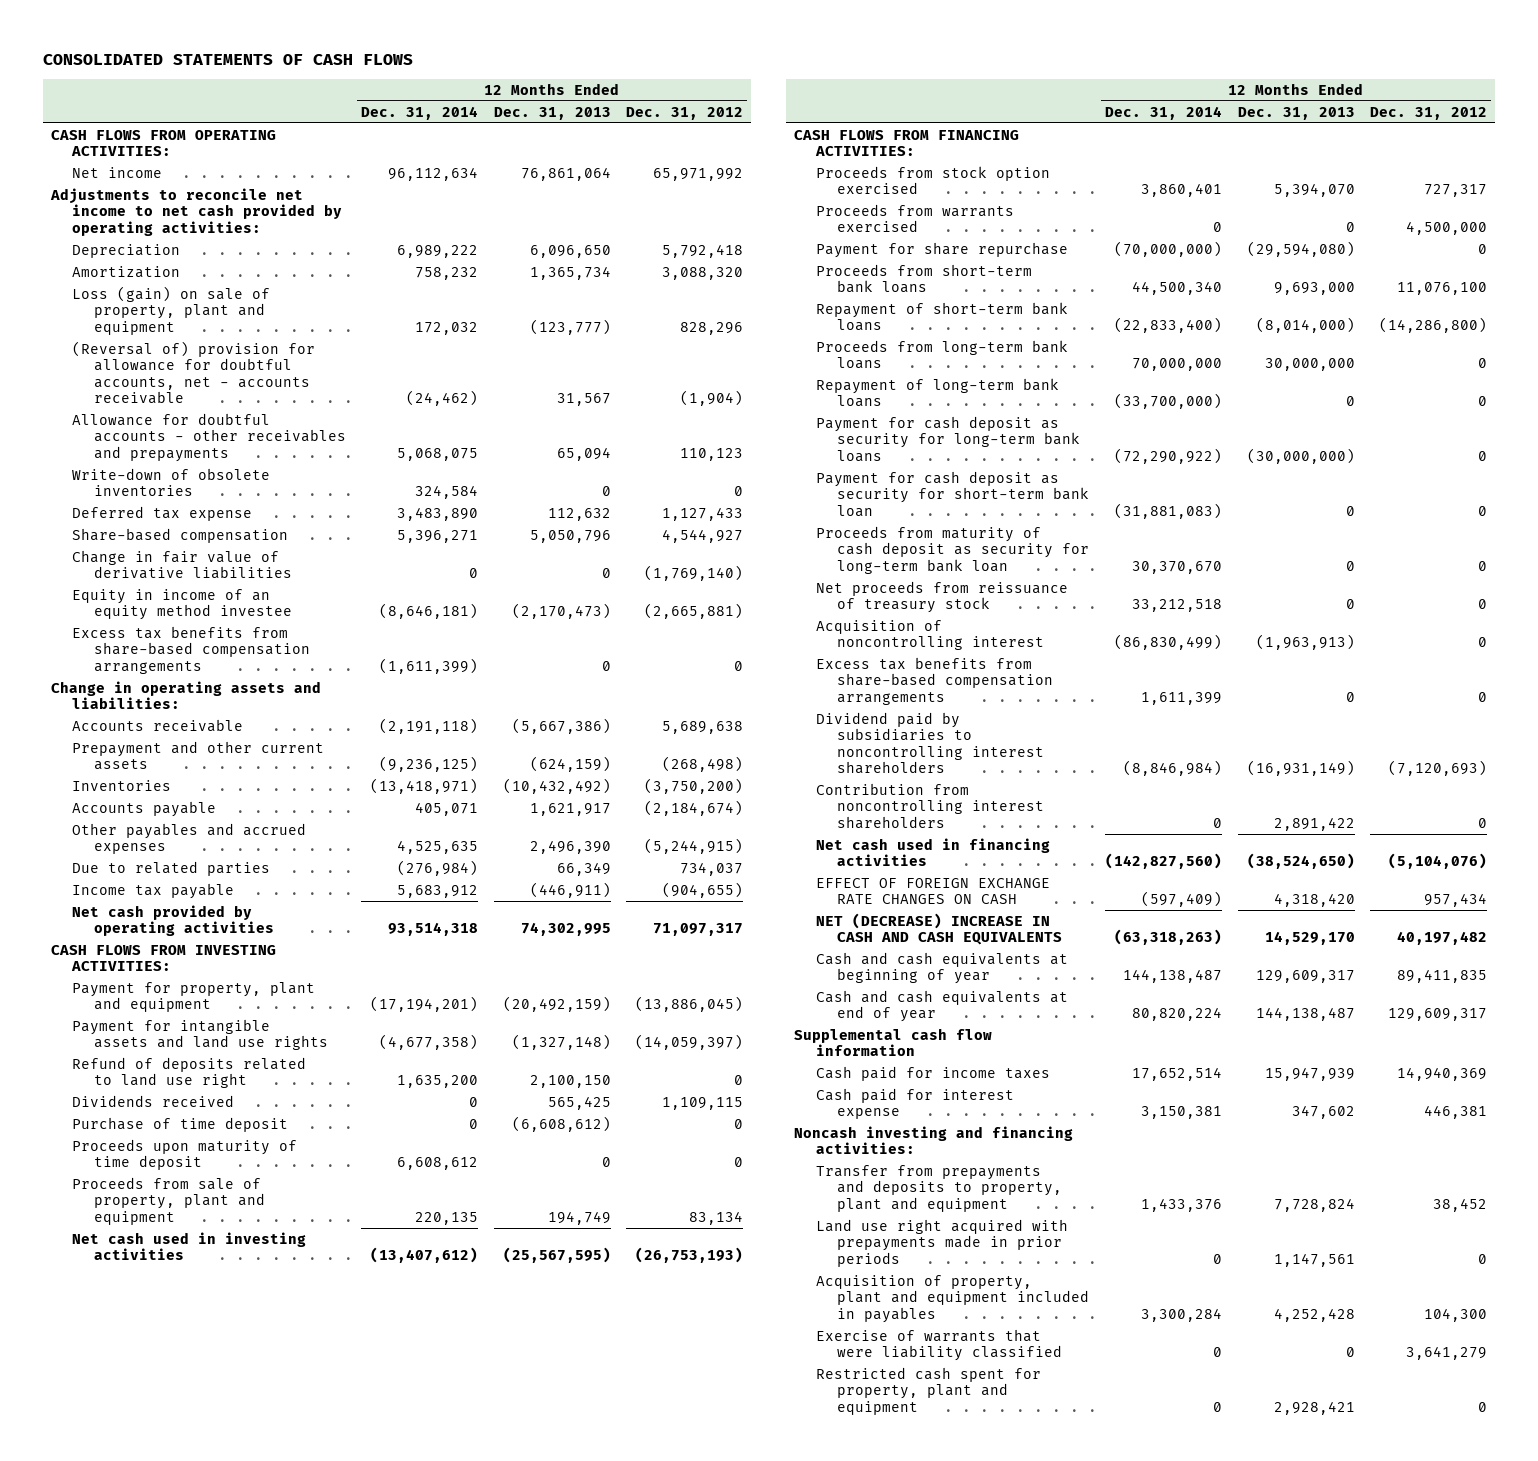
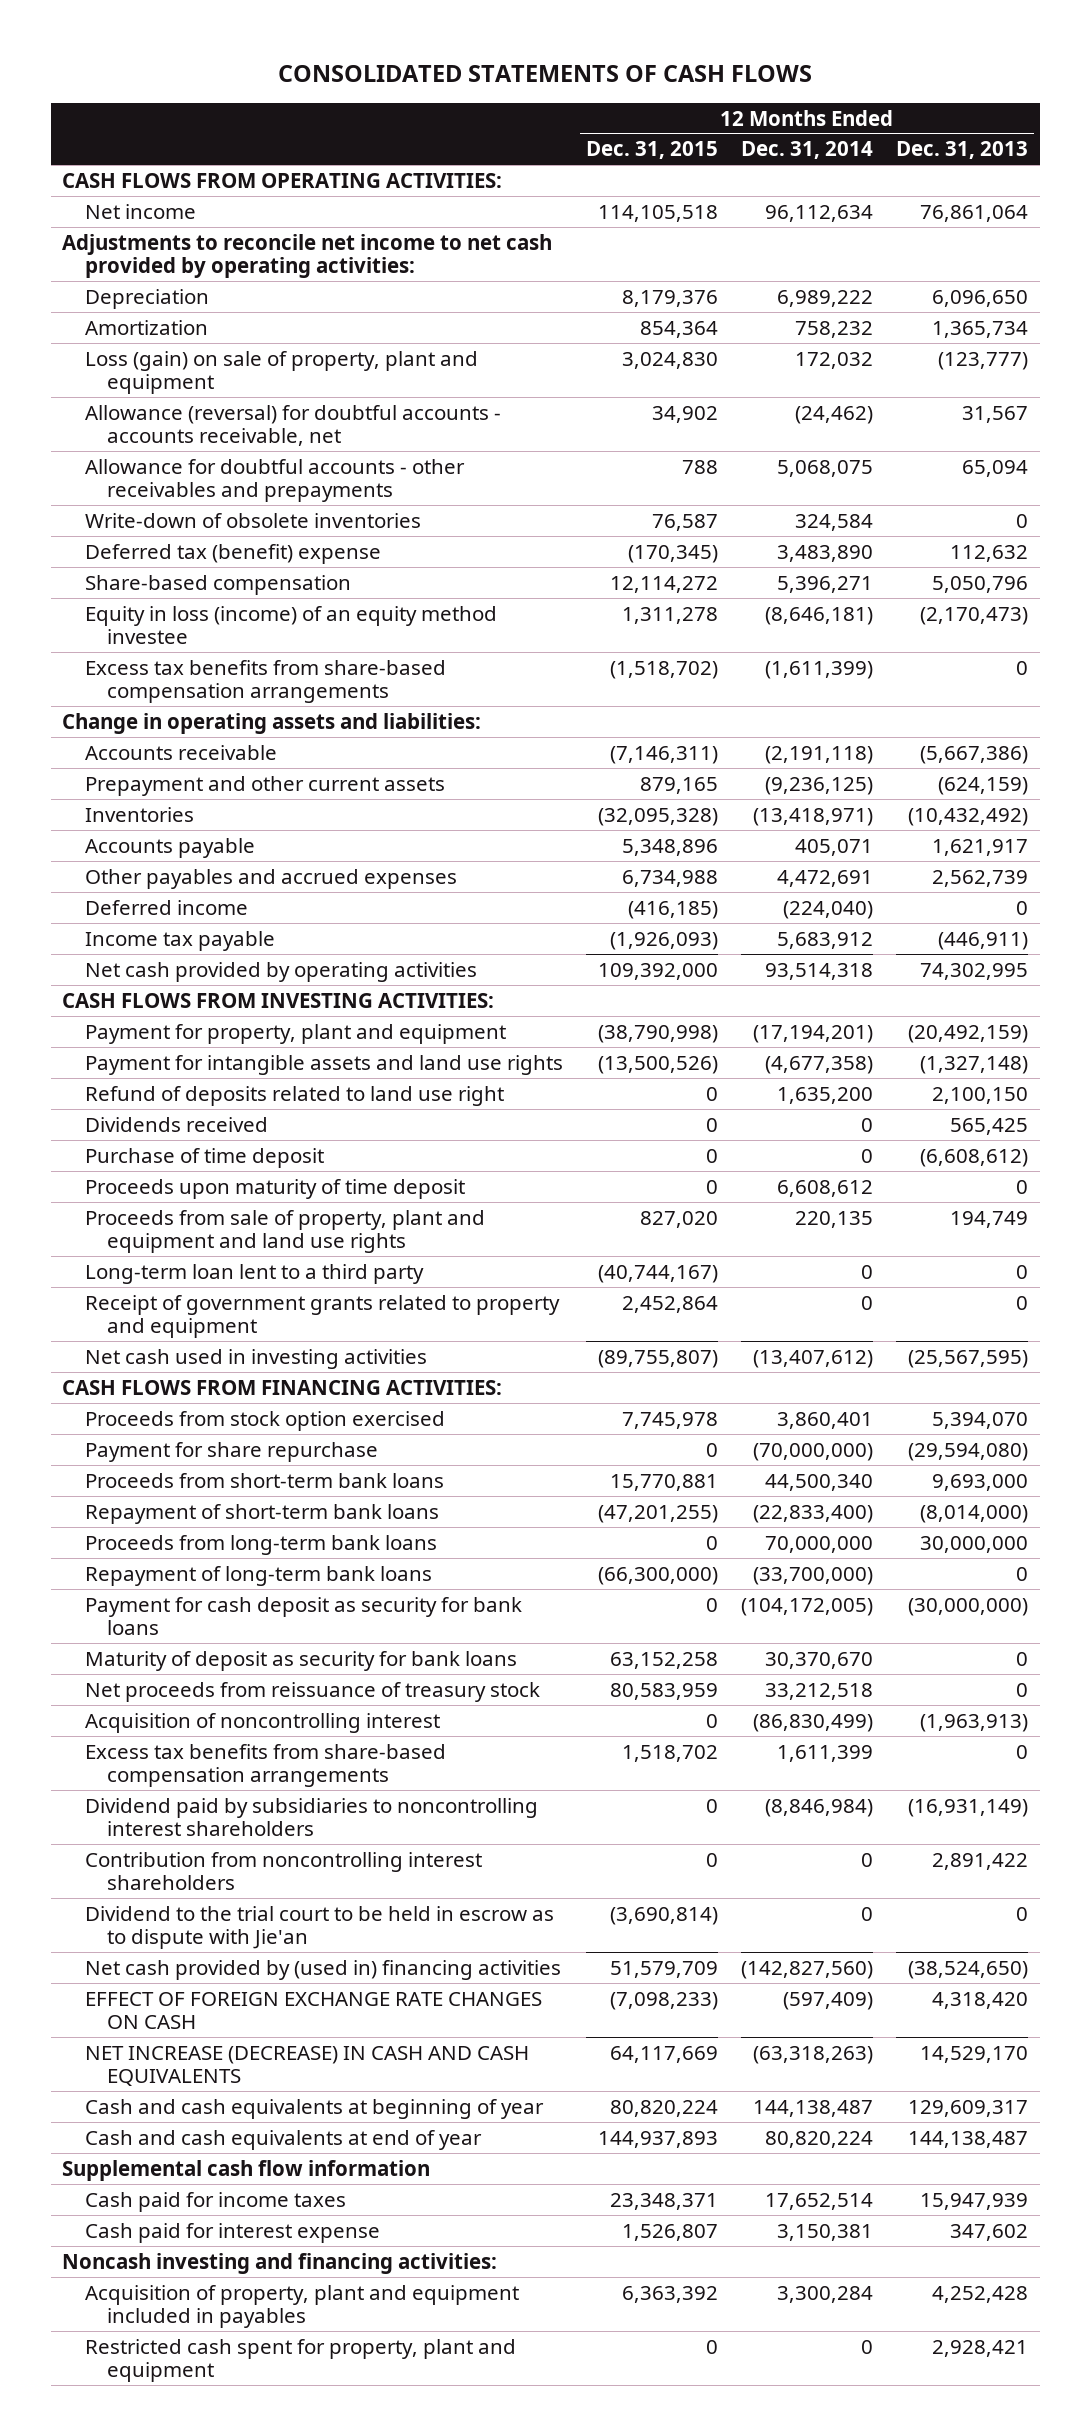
- | 12 Months Ended Dec. 31, 2014 | 12 Months Ended Dec. 31, 2013 | 12 Months Ended Dec. 31, 2012
+ | 12 Months Ended Dec. 31, 2015 | 12 Months Ended Dec. 31, 2014 | 12 Months Ended Dec. 31, 2013
- (Reversal of) provision for allowance for doubtful accounts, net - accounts receivable | (24,462) | 31,567 | (1,904)
+ Allowance (reversal) for doubtful accounts - accounts receivable, net | 34,902 | (24,462) | 31,567
- Deferred tax expense | 3,483,890 | 112,632 | 1,127,433
+ Deferred tax (benefit) expense | (170,345) | 3,483,890 | 112,632
- Change in fair value of derivative liabilities | 0 | 0 | (1,769,140)
- Equity in income of an equity method investee | (8,646,181) | (2,170,473) | (2,665,881)
+ Equity in loss (income) of an equity method investee | 1,311,278 | (8,646,181) | (2,170,473)
- Other payables and accrued expenses | 4,525,635 | 2,496,390 | (5,244,915)
- Due to related parties | (276,984) | 66,349 | 734,037
+ Other payables and accrued expenses | 6,734,988 | 4,472,691 | 2,562,739
+ Deferred income | (416,185) | (224,040) | 0
- Proceeds from sale of property, plant and equipment | 220,135 | 194,749 | 83,134
+ Proceeds from sale of property, plant and equipment and land use rights | 827,020 | 220,135 | 194,749
+ Long-term loan lent to a third party | (40,744,167) | 0 | 0
+ Receipt of government grants related to property and equipment | 2,452,864 | 0 | 0
- Proceeds from warrants exercised | 0 | 0 | 4,500,000
- Payment for cash deposit as security for long-term bank loans | (72,290,922) | (30,000,000) | 0
- Payment for cash deposit as security for short-term bank loan | (31,881,083) | 0 | 0
- Proceeds from maturity of cash deposit as security for long-term bank loan | 30,370,670 | 0 | 0
+ Payment for cash deposit as security for bank loans | 0 | (104,172,005) | (30,000,000)
+ Maturity of deposit as security for bank loans | 63,152,258 | 30,370,670 | 0
- Net cash used in financing activities | (142,827,560) | (38,524,650) | (5,104,076)
+ Dividend to the trial court to be held in escrow as to dispute with Jie'an | (3,690,814) | 0 | 0
+ Net cash provided by (used in) financing activities | 51,579,709 | (142,827,560) | (38,524,650)
- NET (DECREASE) INCREASE IN CASH AND CASH EQUIVALENTS | (63,318,263) | 14,529,170 | 40,197,482
+ NET INCREASE (DECREASE) IN CASH AND CASH EQUIVALENTS | 64,117,669 | (63,318,263) | 14,529,170
- Transfer from prepayments and deposits to property, plant and equipment | 1,433,376 | 7,728,824 | 38,452
- Land use right acquired with prepayments made in prior periods | 0 | 1,147,561 | 0
- Exercise of warrants that were liability classified | 0 | 0 | 3,641,279

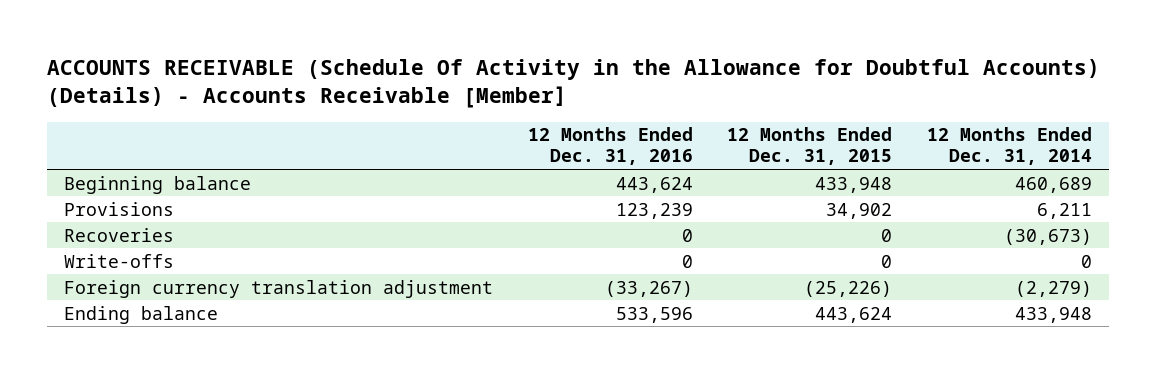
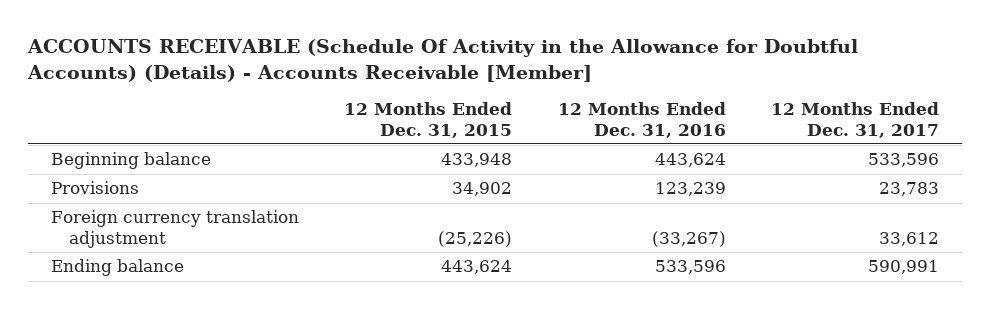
- | 12 Months Ended Dec. 31, 2016 | 12 Months Ended Dec. 31, 2015 | 12 Months Ended Dec. 31, 2014
+ | 12 Months Ended Dec. 31, 2015 | 12 Months Ended Dec. 31, 2016 | 12 Months Ended Dec. 31, 2017
- Recoveries | 0 | 0 | (30,673)
- Write-offs | 0 | 0 | 0

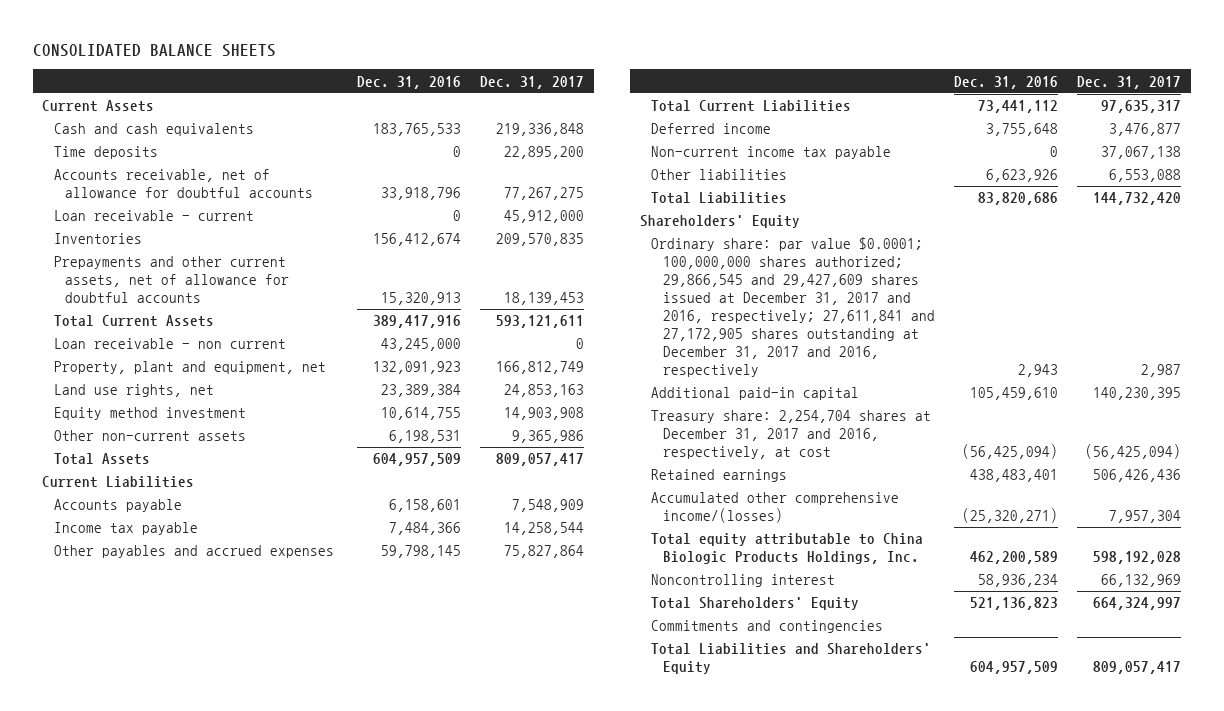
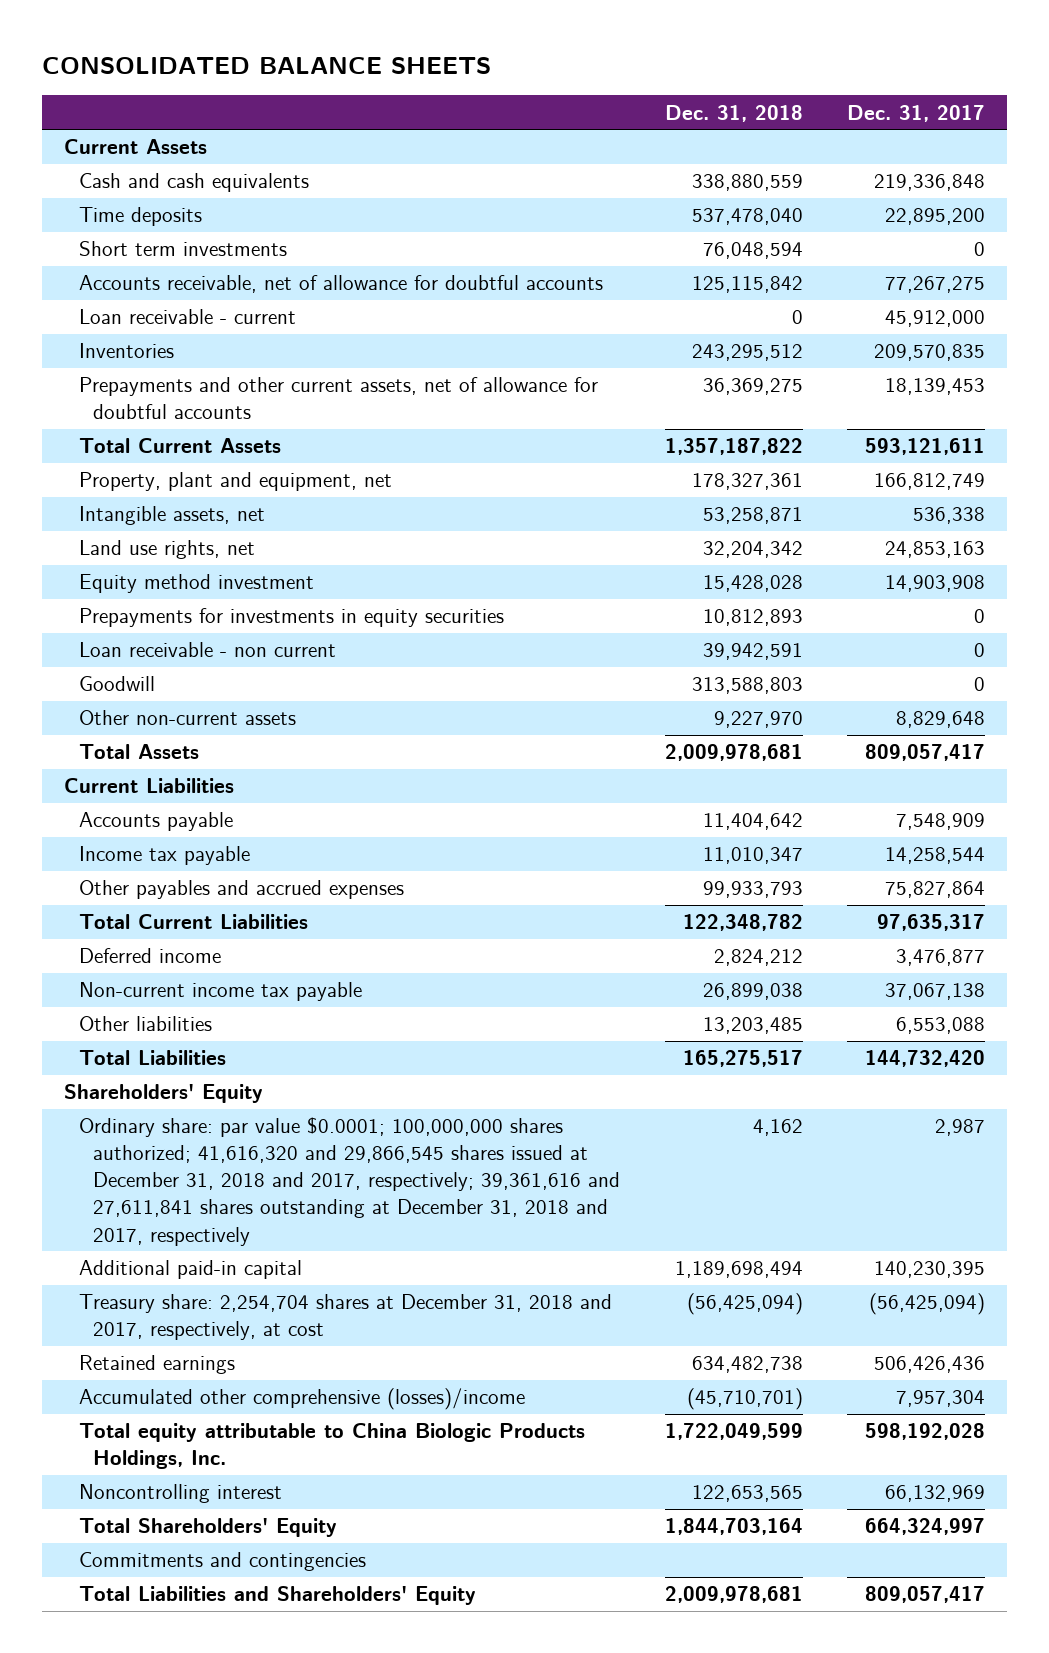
- | Dec. 31, 2016 | Dec. 31, 2017
+ | Dec. 31, 2018 | Dec. 31, 2017
+ Short term investments | 76,048,594 | 0
+ Intangible assets, net | 53,258,871 | 536,338
- Other non-current assets | 6,198,531 | 9,365,986
+ Prepayments for investments in equity securities | 10,812,893 | 0
moved down: Loan receivable - non current | 39,942,591 | 0
+ Goodwill | 313,588,803 | 0
+ Other non-current assets | 9,227,970 | 8,829,648
- Ordinary share: par value $0.0001; 100,000,000 shares authorized; 29,866,545 and 29,427,609 shares issued at December 31, 2017 and 2016, respectively; 27,611,841 and 27,172,905 shares outstanding at December 31, 2017 and 2016, respectively | 2,943 | 2,987
+ Ordinary share: par value $0.0001; 100,000,000 shares authorized; 41,616,320 and 29,866,545 shares issued at December 31, 2018 and 2017, respectively; 39,361,616 and 27,611,841 shares outstanding at December 31, 2018 and 2017, respectively | 4,162 | 2,987
- Treasury share: 2,254,704 shares at December 31, 2017 and 2016, respectively, at cost | (56,425,094) | (56,425,094)
+ Treasury share: 2,254,704 shares at December 31, 2018 and 2017, respectively, at cost | (56,425,094) | (56,425,094)
- Accumulated other comprehensive income/(losses) | (25,320,271) | 7,957,304
+ Accumulated other comprehensive (losses)/income | (45,710,701) | 7,957,304

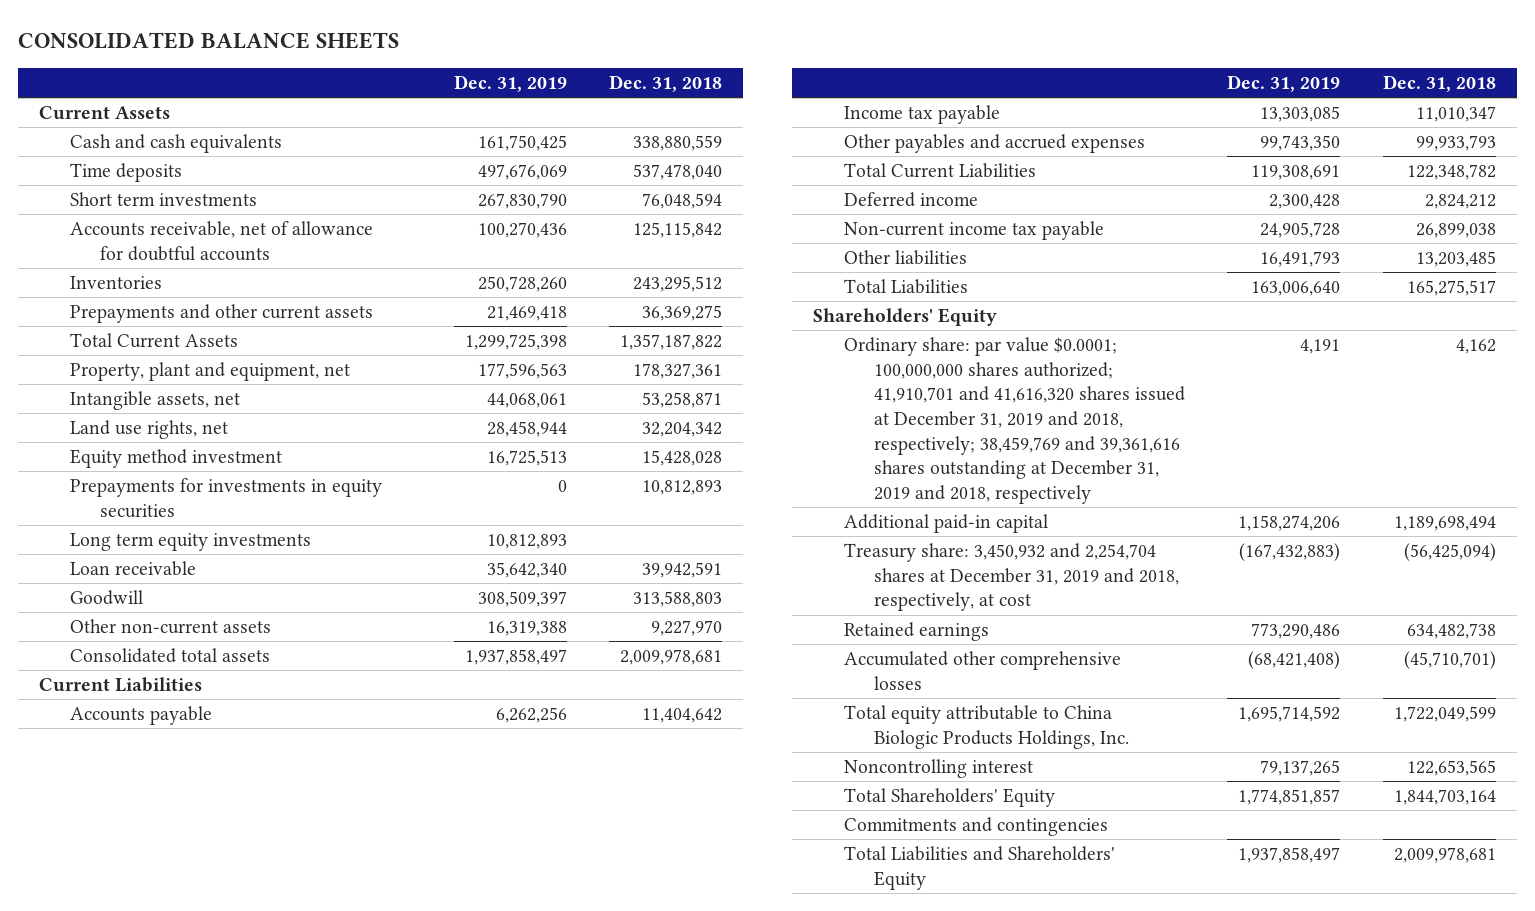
- | Dec. 31, 2018 | Dec. 31, 2017
+ | Dec. 31, 2019 | Dec. 31, 2018
- Loan receivable - current | 0 | 45,912,000
- Prepayments and other current assets, net of allowance for doubtful accounts | 36,369,275 | 18,139,453
+ Prepayments and other current assets | 21,469,418 | 36,369,275
- Loan receivable - non current | 39,942,591 | 0
+ Long term equity investments | 10,812,893 |
+ Loan receivable | 35,642,340 | 39,942,591
- Total Assets | 2,009,978,681 | 809,057,417
+ Consolidated total assets | 1,937,858,497 | 2,009,978,681
- Ordinary share: par value $0.0001; 100,000,000 shares authorized; 41,616,320 and 29,866,545 shares issued at December 31, 2018 and 2017, respectively; 39,361,616 and 27,611,841 shares outstanding at December 31, 2018 and 2017, respectively | 4,162 | 2,987
+ Ordinary share: par value $0.0001; 100,000,000 shares authorized; 41,910,701 and 41,616,320 shares issued at December 31, 2019 and 2018, respectively; 38,459,769 and 39,361,616 shares outstanding at December 31, 2019 and 2018, respectively | 4,191 | 4,162
- Treasury share: 2,254,704 shares at December 31, 2018 and 2017, respectively, at cost | (56,425,094) | (56,425,094)
+ Treasury share: 3,450,932 and 2,254,704 shares at December 31, 2019 and 2018, respectively, at cost | (167,432,883) | (56,425,094)
- Accumulated other comprehensive (losses)/income | (45,710,701) | 7,957,304
+ Accumulated other comprehensive losses | (68,421,408) | (45,710,701)

